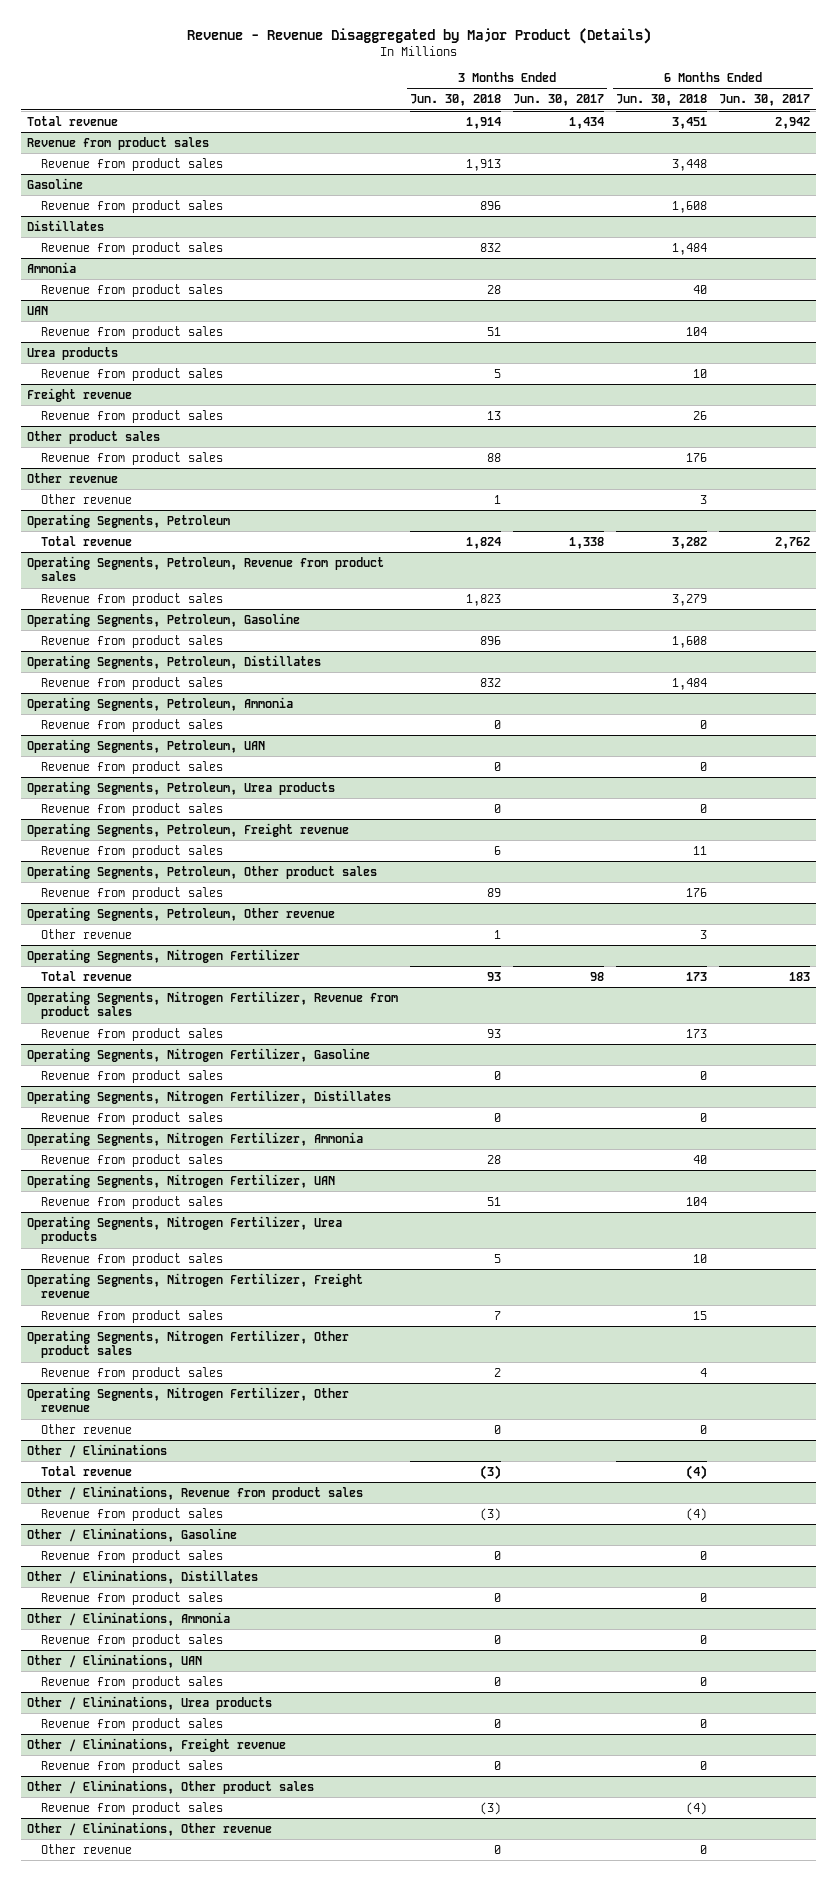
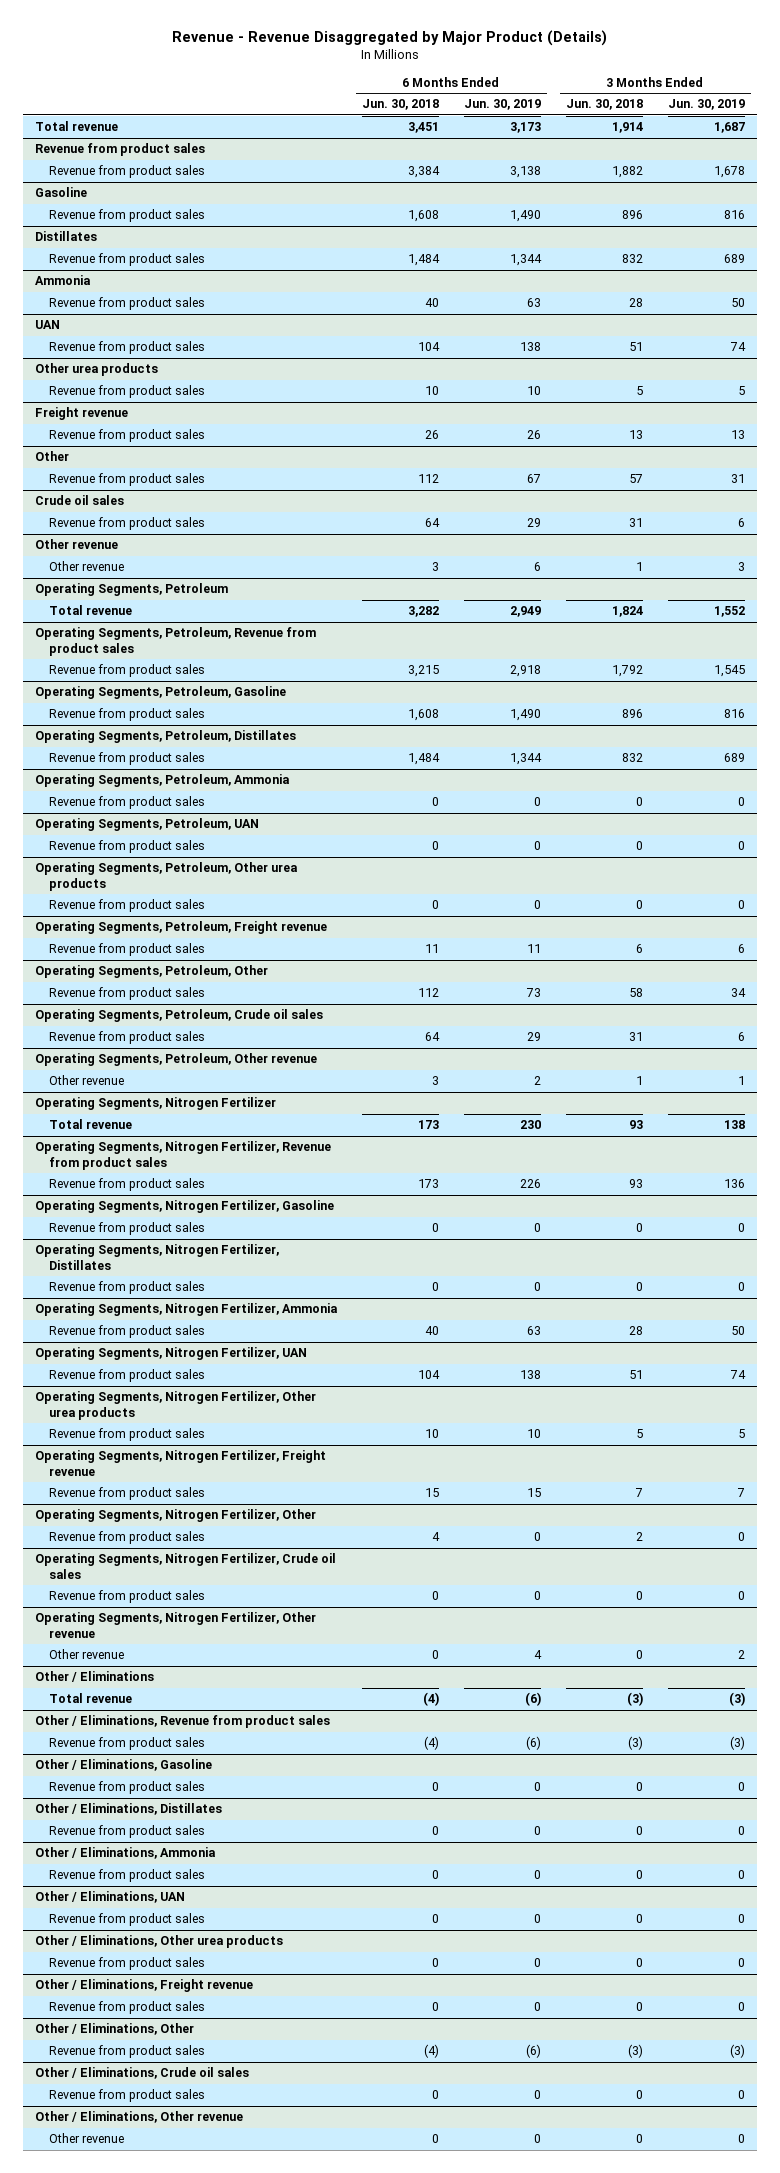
- | 3 Months Ended Jun. 30, 2018 | 3 Months Ended Jun. 30, 2017 | 6 Months Ended Jun. 30, 2018 | 6 Months Ended Jun. 30, 2017
+ | 6 Months Ended Jun. 30, 2018 | 6 Months Ended Jun. 30, 2019 | 3 Months Ended Jun. 30, 2018 | 3 Months Ended Jun. 30, 2019
@ Revenue from product sales
- Revenue from product sales | 1,913 | | 3,448 |
+ Revenue from product sales | 3,384 | 3,138 | 1,882 | 1,678
- Urea products
+ Other urea products
- Other product sales
- Revenue from product sales | 88 | | 176 |
+ Other
+ Revenue from product sales | 112 | 67 | 57 | 31
+ Crude oil sales
+ Revenue from product sales | 64 | 29 | 31 | 6
@ Operating Segments, Petroleum, Revenue from product sales
- Revenue from product sales | 1,823 | | 3,279 |
+ Revenue from product sales | 3,215 | 2,918 | 1,792 | 1,545
- Operating Segments, Petroleum, Urea products
+ Operating Segments, Petroleum, Other urea products
- Operating Segments, Petroleum, Other product sales
- Revenue from product sales | 89 | | 176 |
+ Operating Segments, Petroleum, Other
+ Revenue from product sales | 112 | 73 | 58 | 34
+ Operating Segments, Petroleum, Crude oil sales
+ Revenue from product sales | 64 | 29 | 31 | 6
- Operating Segments, Nitrogen Fertilizer, Urea products
+ Operating Segments, Nitrogen Fertilizer, Other urea products
- Operating Segments, Nitrogen Fertilizer, Other product sales
+ Operating Segments, Nitrogen Fertilizer, Other
+ Operating Segments, Nitrogen Fertilizer, Crude oil sales
+ Revenue from product sales | 0 | 0 | 0 | 0
- Other / Eliminations, Urea products
+ Other / Eliminations, Other urea products
- Other / Eliminations, Other product sales
+ Other / Eliminations, Other
+ Other / Eliminations, Crude oil sales
+ Revenue from product sales | 0 | 0 | 0 | 0

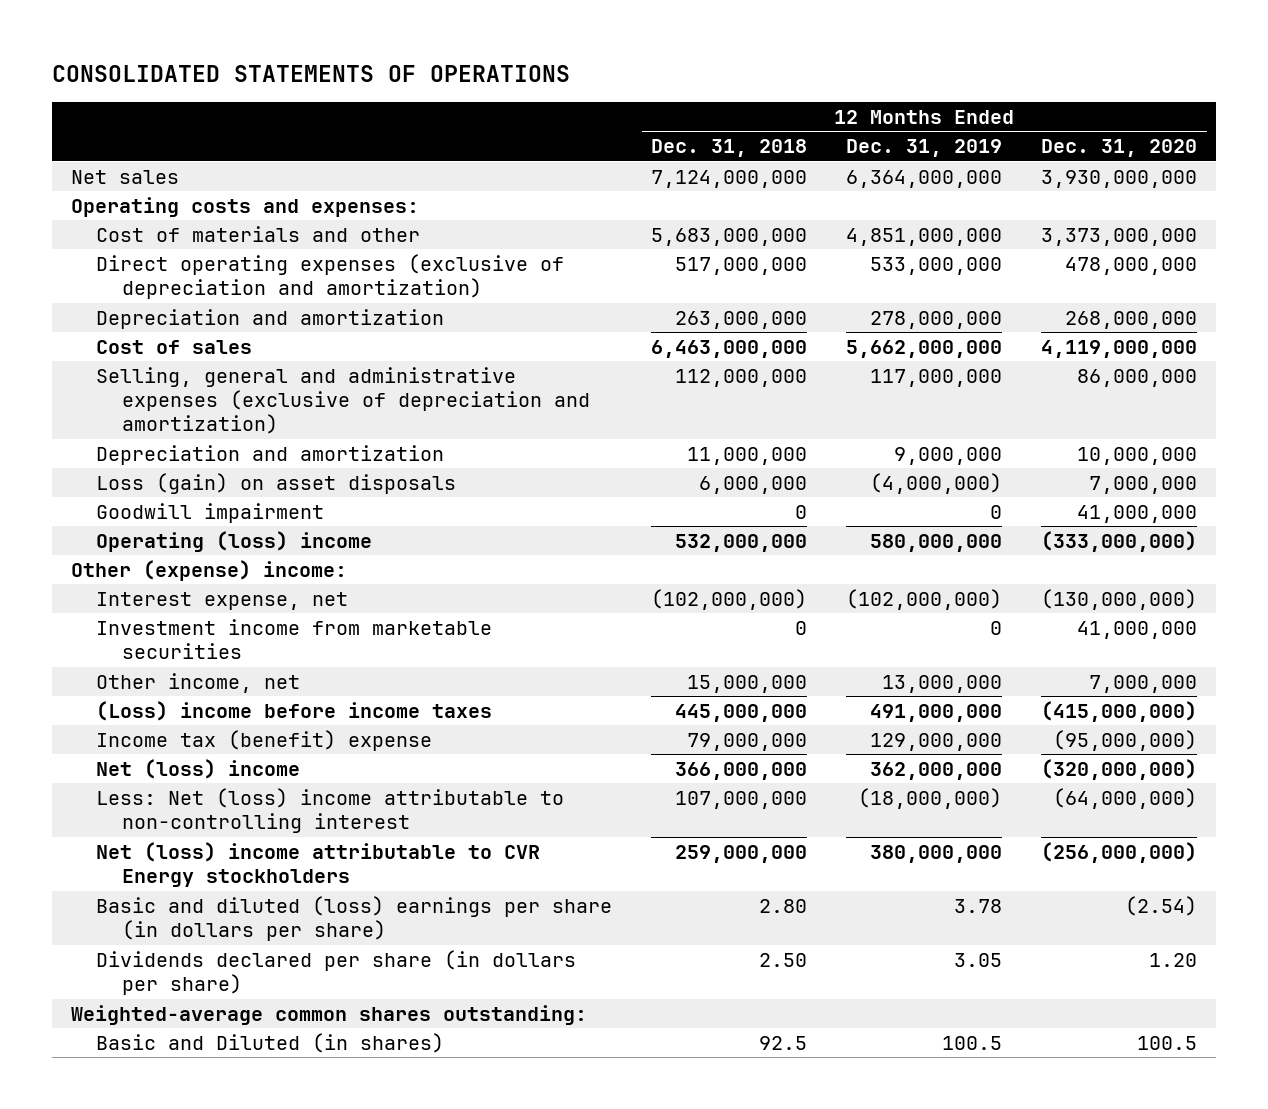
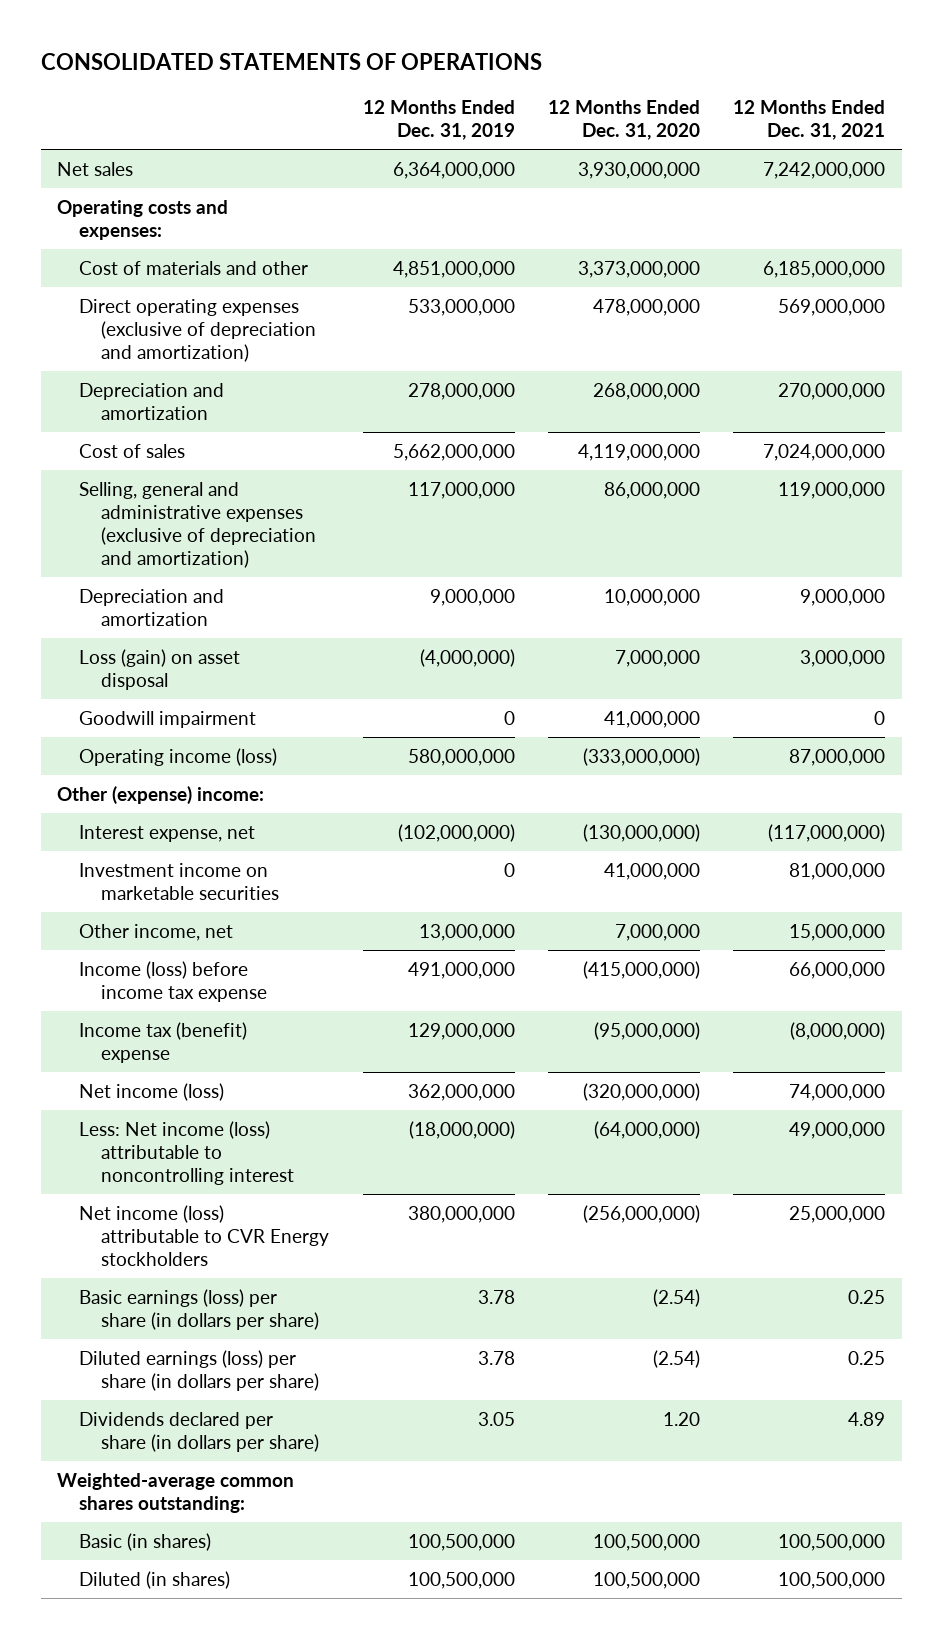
- | 12 Months Ended Dec. 31, 2018 | 12 Months Ended Dec. 31, 2019 | 12 Months Ended Dec. 31, 2020
+ | 12 Months Ended Dec. 31, 2019 | 12 Months Ended Dec. 31, 2020 | 12 Months Ended Dec. 31, 2021
- Loss (gain) on asset disposals | 6,000,000 | (4,000,000) | 7,000,000
+ Loss (gain) on asset disposal | (4,000,000) | 7,000,000 | 3,000,000
- Operating (loss) income | 532,000,000 | 580,000,000 | (333,000,000)
+ Operating income (loss) | 580,000,000 | (333,000,000) | 87,000,000
- Investment income from marketable securities | 0 | 0 | 41,000,000
+ Investment income on marketable securities | 0 | 41,000,000 | 81,000,000
- (Loss) income before income taxes | 445,000,000 | 491,000,000 | (415,000,000)
+ Income (loss) before income tax expense | 491,000,000 | (415,000,000) | 66,000,000
- Net (loss) income | 366,000,000 | 362,000,000 | (320,000,000)
- Less: Net (loss) income attributable to non-controlling interest | 107,000,000 | (18,000,000) | (64,000,000)
- Net (loss) income attributable to CVR Energy stockholders | 259,000,000 | 380,000,000 | (256,000,000)
- Basic and diluted (loss) earnings per share (in dollars per share) | 2.80 | 3.78 | (2.54)
+ Net income (loss) | 362,000,000 | (320,000,000) | 74,000,000
+ Less: Net income (loss) attributable to noncontrolling interest | (18,000,000) | (64,000,000) | 49,000,000
+ Net income (loss) attributable to CVR Energy stockholders | 380,000,000 | (256,000,000) | 25,000,000
+ Basic earnings (loss) per share (in dollars per share) | 3.78 | (2.54) | 0.25
+ Diluted earnings (loss) per share (in dollars per share) | 3.78 | (2.54) | 0.25
- Basic and Diluted (in shares) | 92.5 | 100.5 | 100.5
+ Basic (in shares) | 100,500,000 | 100,500,000 | 100,500,000
+ Diluted (in shares) | 100,500,000 | 100,500,000 | 100,500,000

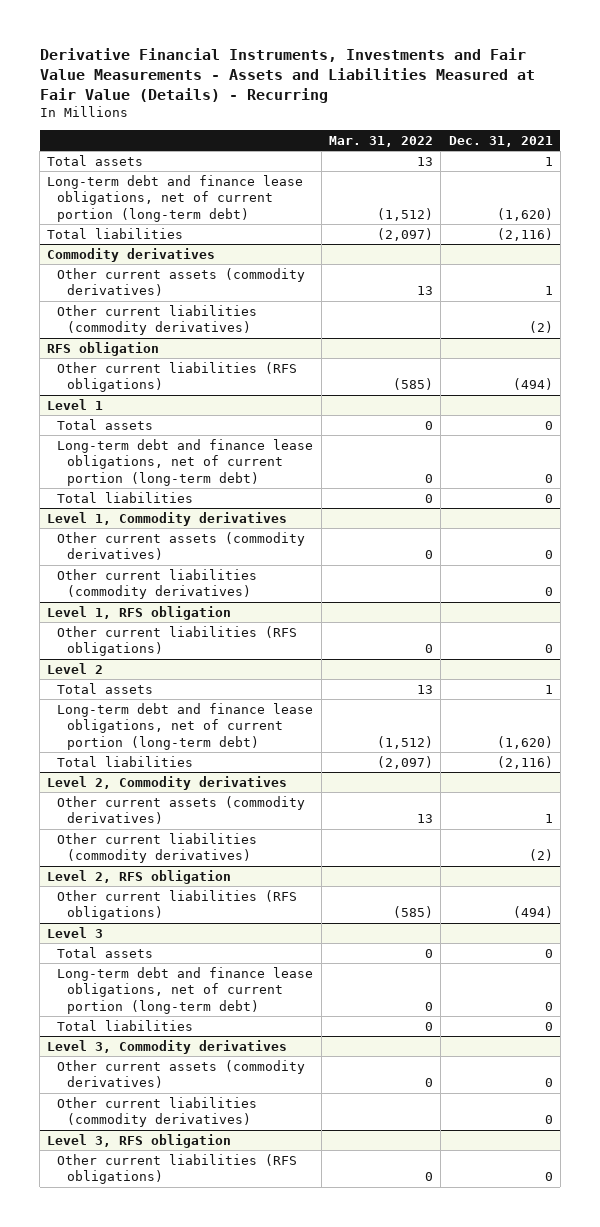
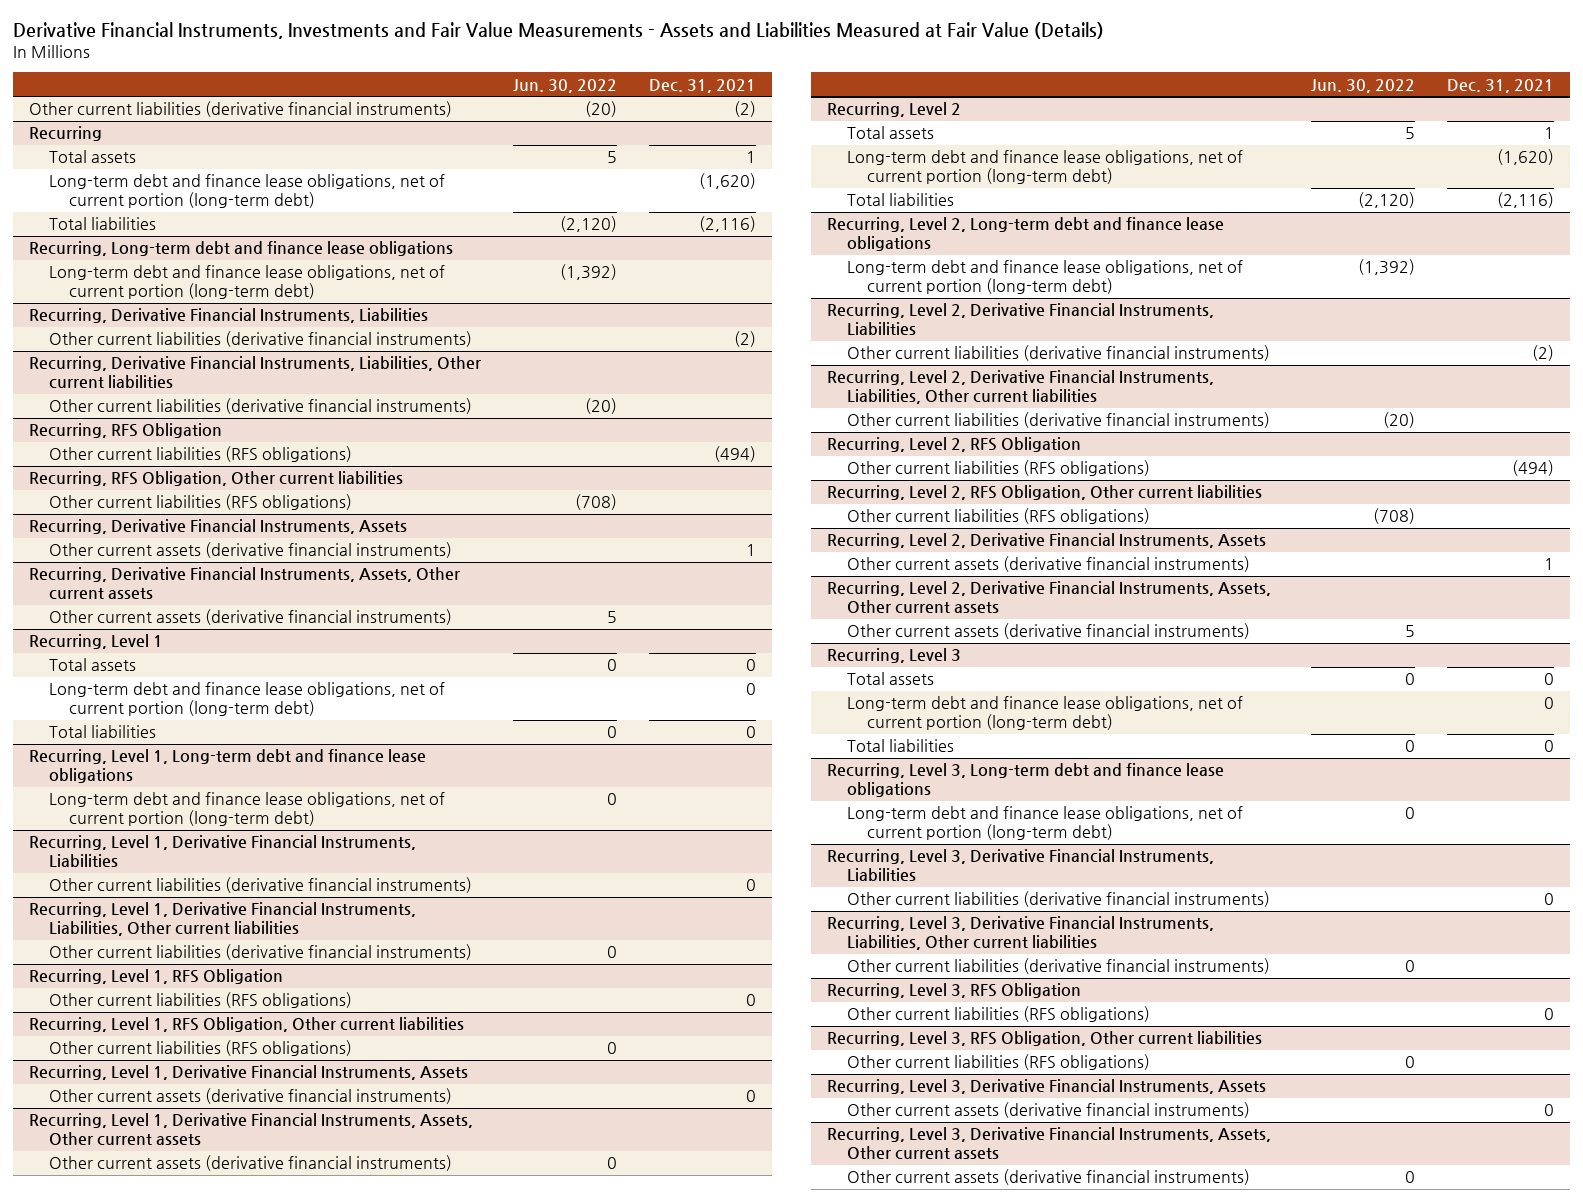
- Derivative Financial Instruments, Investments and Fair Value Measurements - Assets and Liabilities Measured at Fair Value (Details) - Recurring
+ Derivative Financial Instruments, Investments and Fair Value Measurements - Assets and Liabilities Measured at Fair Value (Details)
- | Mar. 31, 2022 | Dec. 31, 2021
+ | Jun. 30, 2022 | Dec. 31, 2021
+ Other current liabilities (derivative financial instruments) | (20) | (2)
+ Recurring
- Commodity derivatives
- Other current assets (commodity derivatives) | 13 | 1
- Other current liabilities (commodity derivatives) | | (2)
- RFS obligation
+ Recurring, Long-term debt and finance lease obligations
+ Long-term debt and finance lease obligations, net of current portion (long-term debt) | (1,392) |
+ Recurring, Derivative Financial Instruments, Liabilities
+ Other current liabilities (derivative financial instruments) | | (2)
+ Recurring, Derivative Financial Instruments, Liabilities, Other current liabilities
+ Other current liabilities (derivative financial instruments) | (20) |
+ Recurring, RFS Obligation
- Level 1
+ Recurring, RFS Obligation, Other current liabilities
+ Other current liabilities (RFS obligations) | (708) |
+ Recurring, Derivative Financial Instruments, Assets
+ Other current assets (derivative financial instruments) | | 1
+ Recurring, Derivative Financial Instruments, Assets, Other current assets
+ Other current assets (derivative financial instruments) | 5 |
+ Recurring, Level 1
- Level 1, Commodity derivatives
- Other current assets (commodity derivatives) | 0 | 0
- Other current liabilities (commodity derivatives) | | 0
- Level 1, RFS obligation
+ Recurring, Level 1, Long-term debt and finance lease obligations
+ Long-term debt and finance lease obligations, net of current portion (long-term debt) | 0 |
+ Recurring, Level 1, Derivative Financial Instruments, Liabilities
+ Other current liabilities (derivative financial instruments) | | 0
+ Recurring, Level 1, Derivative Financial Instruments, Liabilities, Other current liabilities
+ Other current liabilities (derivative financial instruments) | 0 |
+ Recurring, Level 1, RFS Obligation
- Level 2
+ Recurring, Level 1, RFS Obligation, Other current liabilities
+ Other current liabilities (RFS obligations) | 0 |
+ Recurring, Level 1, Derivative Financial Instruments, Assets
+ Other current assets (derivative financial instruments) | | 0
+ Recurring, Level 1, Derivative Financial Instruments, Assets, Other current assets
+ Other current assets (derivative financial instruments) | 0 |
+ Recurring, Level 2
- Level 2, Commodity derivatives
- Other current assets (commodity derivatives) | 13 | 1
- Other current liabilities (commodity derivatives) | | (2)
- Level 2, RFS obligation
+ Recurring, Level 2, Long-term debt and finance lease obligations
+ Long-term debt and finance lease obligations, net of current portion (long-term debt) | (1,392) |
+ Recurring, Level 2, Derivative Financial Instruments, Liabilities
+ Other current liabilities (derivative financial instruments) | | (2)
+ Recurring, Level 2, Derivative Financial Instruments, Liabilities, Other current liabilities
+ Other current liabilities (derivative financial instruments) | (20) |
+ Recurring, Level 2, RFS Obligation
- Level 3
+ Recurring, Level 2, RFS Obligation, Other current liabilities
+ Other current liabilities (RFS obligations) | (708) |
+ Recurring, Level 2, Derivative Financial Instruments, Assets
+ Other current assets (derivative financial instruments) | | 1
+ Recurring, Level 2, Derivative Financial Instruments, Assets, Other current assets
+ Other current assets (derivative financial instruments) | 5 |
+ Recurring, Level 3
- Level 3, Commodity derivatives
- Other current assets (commodity derivatives) | 0 | 0
- Other current liabilities (commodity derivatives) | | 0
- Level 3, RFS obligation
+ Recurring, Level 3, Long-term debt and finance lease obligations
+ Long-term debt and finance lease obligations, net of current portion (long-term debt) | 0 |
+ Recurring, Level 3, Derivative Financial Instruments, Liabilities
+ Other current liabilities (derivative financial instruments) | | 0
+ Recurring, Level 3, Derivative Financial Instruments, Liabilities, Other current liabilities
+ Other current liabilities (derivative financial instruments) | 0 |
+ Recurring, Level 3, RFS Obligation
+ Recurring, Level 3, RFS Obligation, Other current liabilities
+ Other current liabilities (RFS obligations) | 0 |
+ Recurring, Level 3, Derivative Financial Instruments, Assets
+ Other current assets (derivative financial instruments) | | 0
+ Recurring, Level 3, Derivative Financial Instruments, Assets, Other current assets
+ Other current assets (derivative financial instruments) | 0 |

